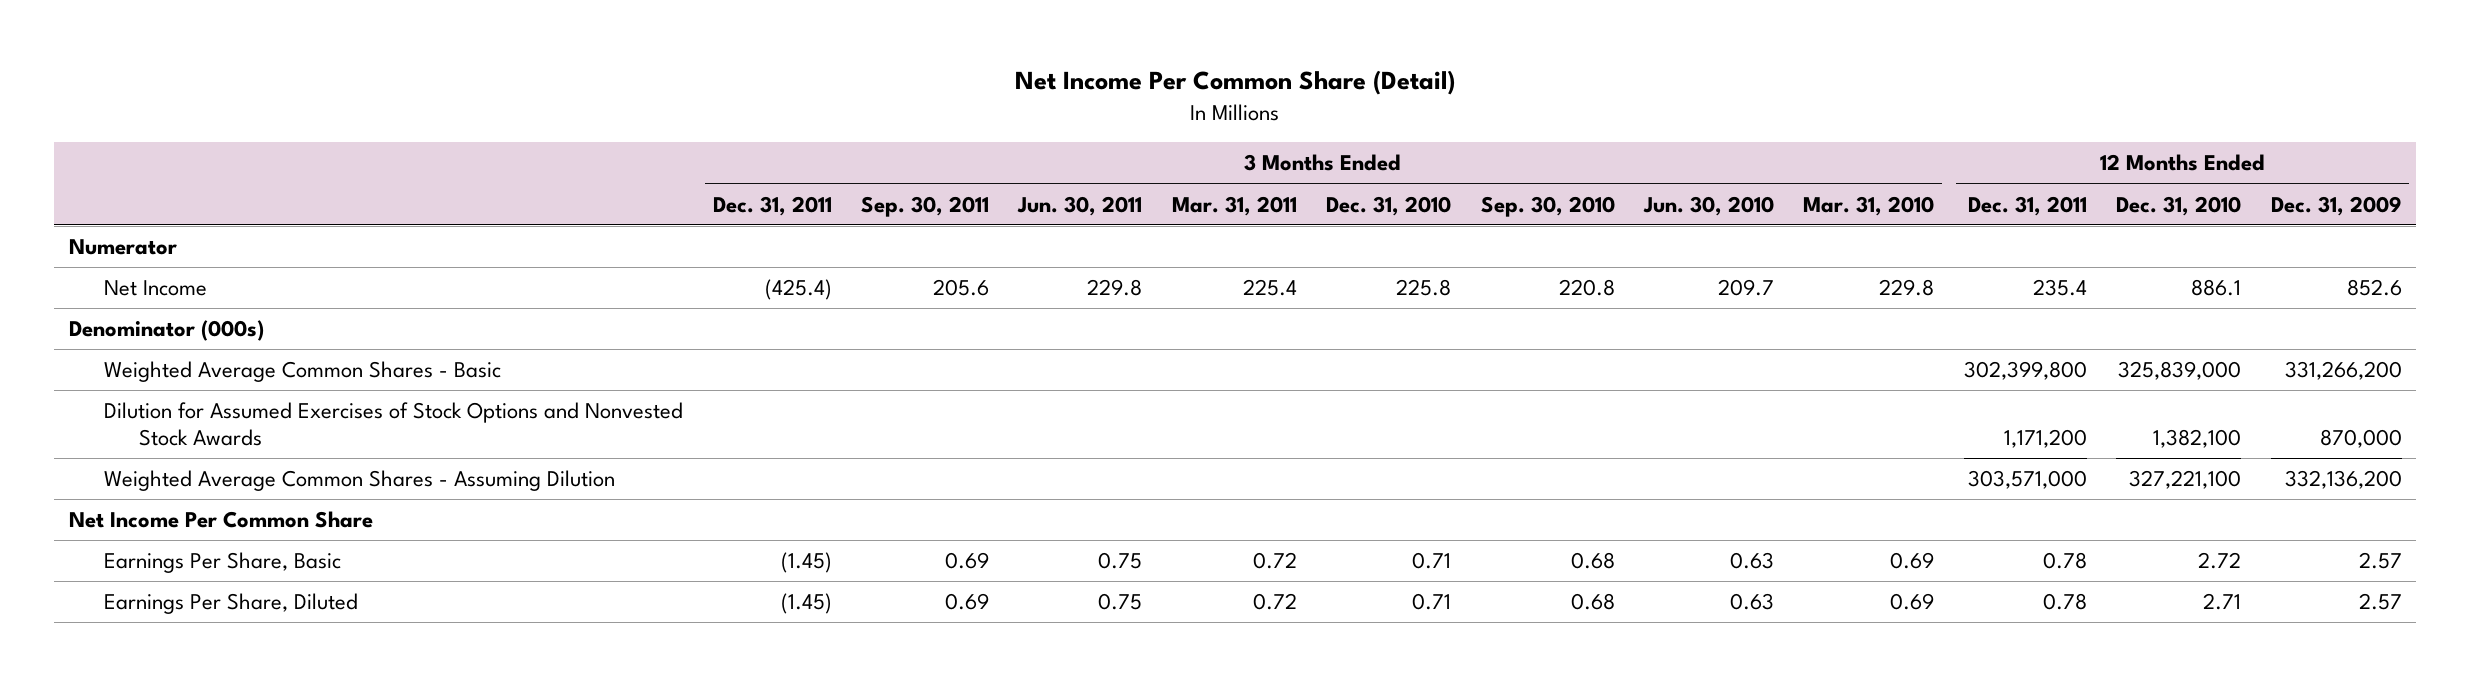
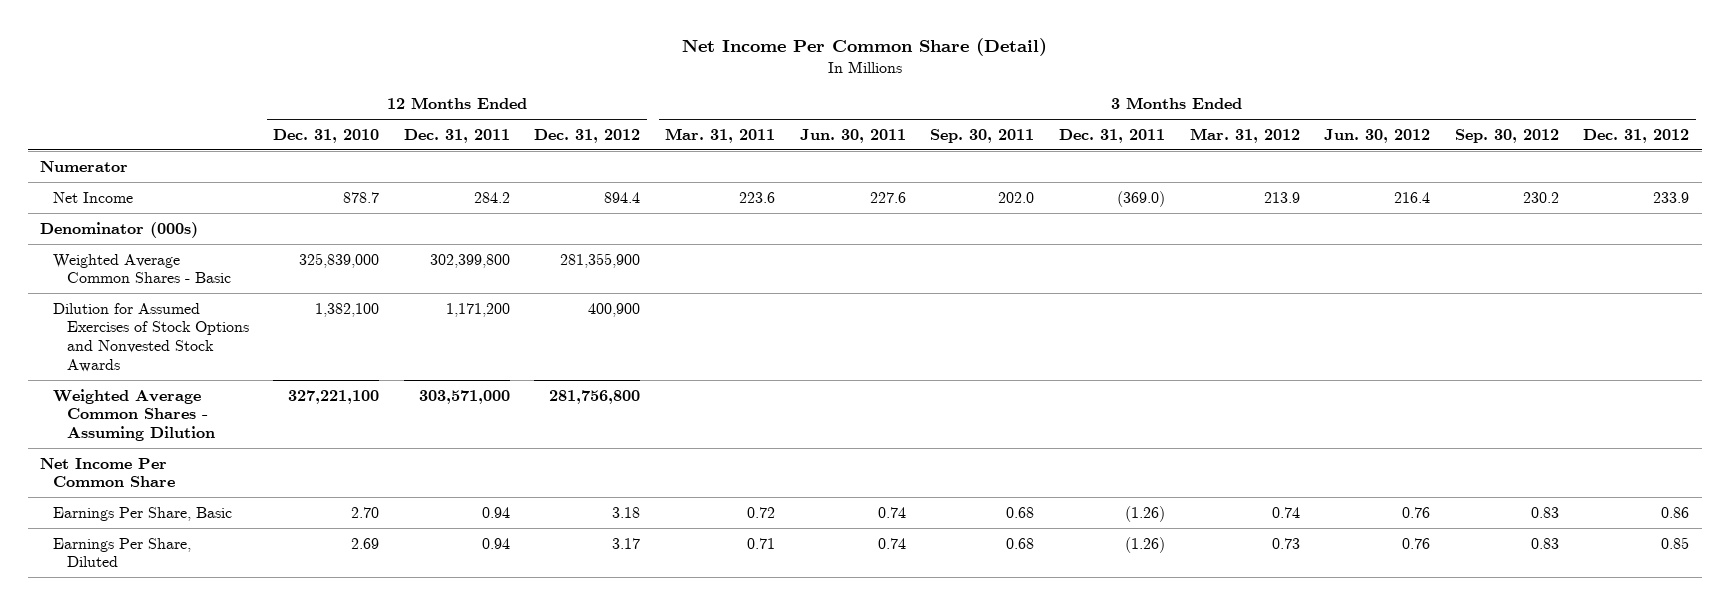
- | 3 Months Ended Dec. 31, 2011 | 3 Months Ended Sep. 30, 2011 | 3 Months Ended Jun. 30, 2011 | 3 Months Ended Mar. 31, 2011 | 3 Months Ended Dec. 31, 2010 | 3 Months Ended Sep. 30, 2010 | 3 Months Ended Jun. 30, 2010 | 3 Months Ended Mar. 31, 2010 | 12 Months Ended Dec. 31, 2011 | 12 Months Ended Dec. 31, 2010 | 12 Months Ended Dec. 31, 2009
+ | 12 Months Ended Dec. 31, 2010 | 12 Months Ended Dec. 31, 2011 | 12 Months Ended Dec. 31, 2012 | 3 Months Ended Mar. 31, 2011 | 3 Months Ended Jun. 30, 2011 | 3 Months Ended Sep. 30, 2011 | 3 Months Ended Dec. 31, 2011 | 3 Months Ended Mar. 31, 2012 | 3 Months Ended Jun. 30, 2012 | 3 Months Ended Sep. 30, 2012 | 3 Months Ended Dec. 31, 2012
- Net Income | (425.4) | 205.6 | 229.8 | 225.4 | 225.8 | 220.8 | 209.7 | 229.8 | 235.4 | 886.1 | 852.6
+ Net Income | 878.7 | 284.2 | 894.4 | 223.6 | 227.6 | 202.0 | (369.0) | 213.9 | 216.4 | 230.2 | 233.9
- Earnings Per Share, Basic | (1.45) | 0.69 | 0.75 | 0.72 | 0.71 | 0.68 | 0.63 | 0.69 | 0.78 | 2.72 | 2.57
- Earnings Per Share, Diluted | (1.45) | 0.69 | 0.75 | 0.72 | 0.71 | 0.68 | 0.63 | 0.69 | 0.78 | 2.71 | 2.57
+ Earnings Per Share, Basic | 2.70 | 0.94 | 3.18 | 0.72 | 0.74 | 0.68 | (1.26) | 0.74 | 0.76 | 0.83 | 0.86
+ Earnings Per Share, Diluted | 2.69 | 0.94 | 3.17 | 0.71 | 0.74 | 0.68 | (1.26) | 0.73 | 0.76 | 0.83 | 0.85

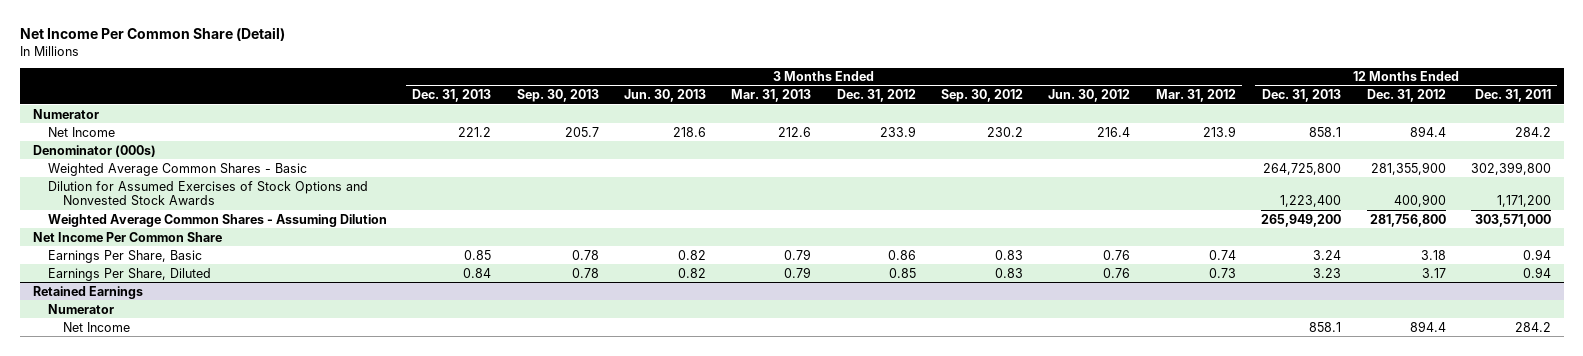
- | 12 Months Ended Dec. 31, 2010 | 12 Months Ended Dec. 31, 2011 | 12 Months Ended Dec. 31, 2012 | 3 Months Ended Mar. 31, 2011 | 3 Months Ended Jun. 30, 2011 | 3 Months Ended Sep. 30, 2011 | 3 Months Ended Dec. 31, 2011 | 3 Months Ended Mar. 31, 2012 | 3 Months Ended Jun. 30, 2012 | 3 Months Ended Sep. 30, 2012 | 3 Months Ended Dec. 31, 2012
+ | 3 Months Ended Dec. 31, 2013 | 3 Months Ended Sep. 30, 2013 | 3 Months Ended Jun. 30, 2013 | 3 Months Ended Mar. 31, 2013 | 3 Months Ended Dec. 31, 2012 | 3 Months Ended Sep. 30, 2012 | 3 Months Ended Jun. 30, 2012 | 3 Months Ended Mar. 31, 2012 | 12 Months Ended Dec. 31, 2013 | 12 Months Ended Dec. 31, 2012 | 12 Months Ended Dec. 31, 2011
+ Retained Earnings
+ Numerator
+ Net Income | | | | | | | | | 858.1 | 894.4 | 284.2

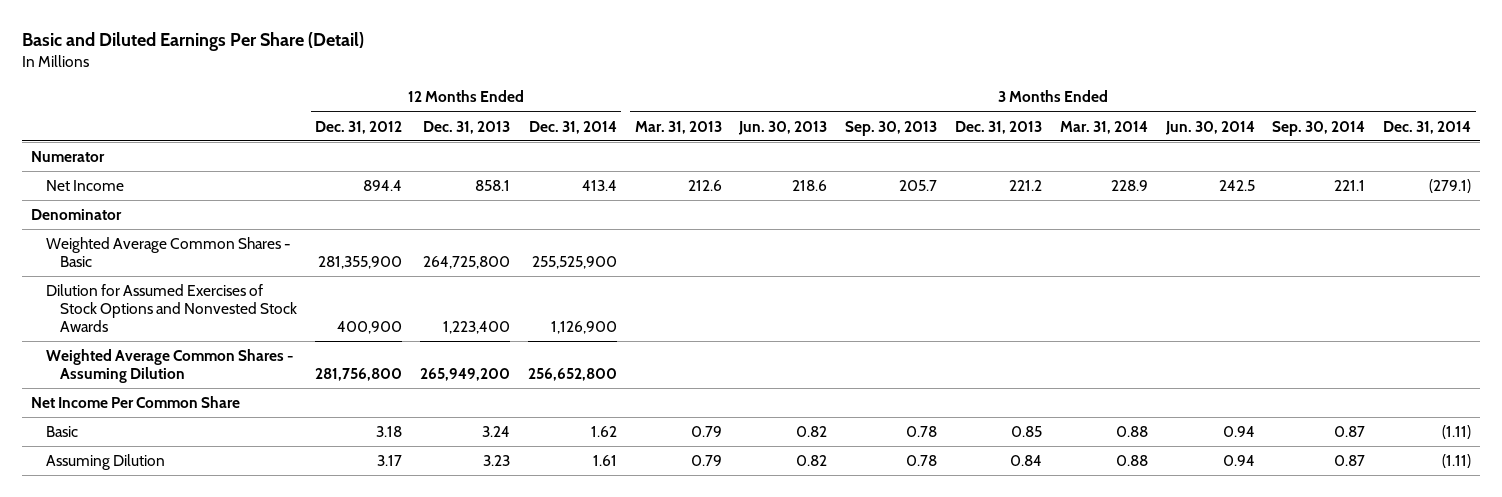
- Net Income Per Common Share (Detail)
+ Basic and Diluted Earnings Per Share (Detail)
- | 3 Months Ended Dec. 31, 2013 | 3 Months Ended Sep. 30, 2013 | 3 Months Ended Jun. 30, 2013 | 3 Months Ended Mar. 31, 2013 | 3 Months Ended Dec. 31, 2012 | 3 Months Ended Sep. 30, 2012 | 3 Months Ended Jun. 30, 2012 | 3 Months Ended Mar. 31, 2012 | 12 Months Ended Dec. 31, 2013 | 12 Months Ended Dec. 31, 2012 | 12 Months Ended Dec. 31, 2011
+ | 12 Months Ended Dec. 31, 2012 | 12 Months Ended Dec. 31, 2013 | 12 Months Ended Dec. 31, 2014 | 3 Months Ended Mar. 31, 2013 | 3 Months Ended Jun. 30, 2013 | 3 Months Ended Sep. 30, 2013 | 3 Months Ended Dec. 31, 2013 | 3 Months Ended Mar. 31, 2014 | 3 Months Ended Jun. 30, 2014 | 3 Months Ended Sep. 30, 2014 | 3 Months Ended Dec. 31, 2014
- Denominator (000s)
+ Denominator
- Earnings Per Share, Basic | 0.85 | 0.78 | 0.82 | 0.79 | 0.86 | 0.83 | 0.76 | 0.74 | 3.24 | 3.18 | 0.94
- Earnings Per Share, Diluted | 0.84 | 0.78 | 0.82 | 0.79 | 0.85 | 0.83 | 0.76 | 0.73 | 3.23 | 3.17 | 0.94
- Retained Earnings
- Numerator
- Net Income | | | | | | | | | 858.1 | 894.4 | 284.2
+ Basic | 3.18 | 3.24 | 1.62 | 0.79 | 0.82 | 0.78 | 0.85 | 0.88 | 0.94 | 0.87 | (1.11)
+ Assuming Dilution | 3.17 | 3.23 | 1.61 | 0.79 | 0.82 | 0.78 | 0.84 | 0.88 | 0.94 | 0.87 | (1.11)

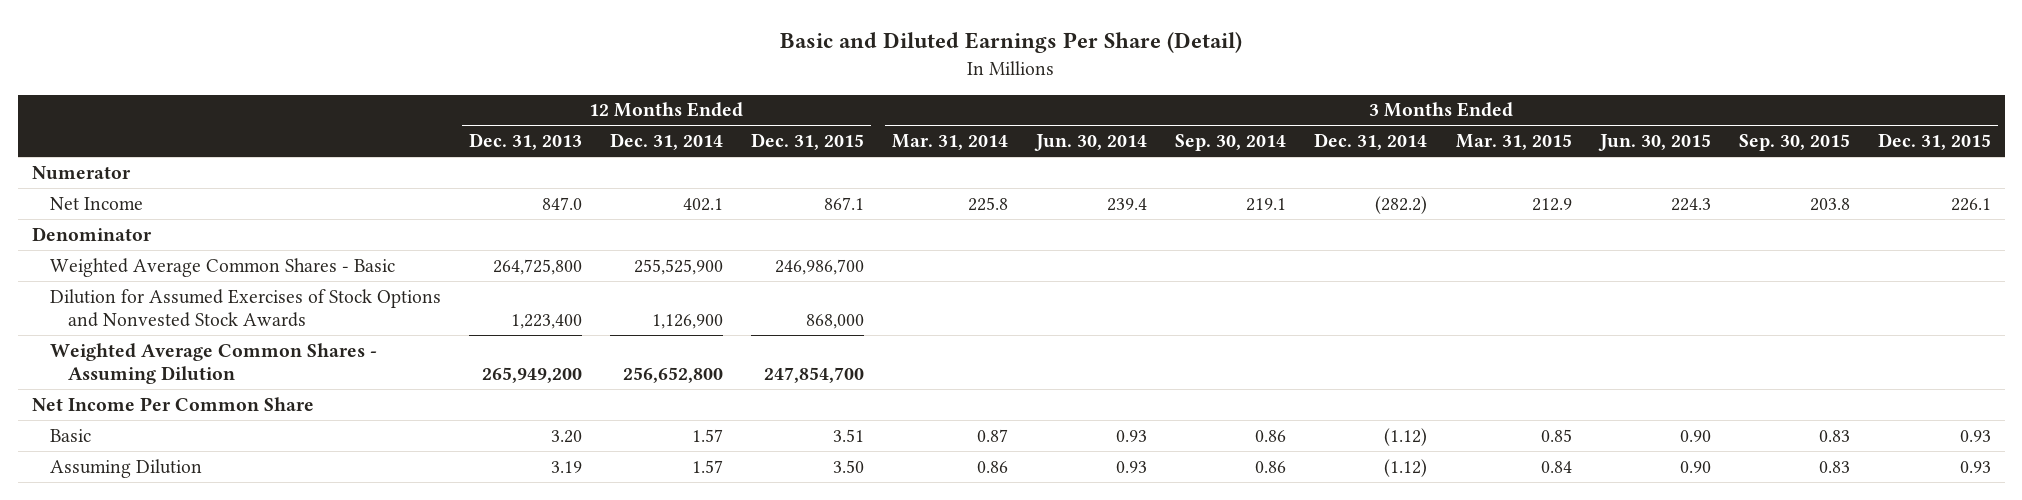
- | 12 Months Ended Dec. 31, 2012 | 12 Months Ended Dec. 31, 2013 | 12 Months Ended Dec. 31, 2014 | 3 Months Ended Mar. 31, 2013 | 3 Months Ended Jun. 30, 2013 | 3 Months Ended Sep. 30, 2013 | 3 Months Ended Dec. 31, 2013 | 3 Months Ended Mar. 31, 2014 | 3 Months Ended Jun. 30, 2014 | 3 Months Ended Sep. 30, 2014 | 3 Months Ended Dec. 31, 2014
+ | 12 Months Ended Dec. 31, 2013 | 12 Months Ended Dec. 31, 2014 | 12 Months Ended Dec. 31, 2015 | 3 Months Ended Mar. 31, 2014 | 3 Months Ended Jun. 30, 2014 | 3 Months Ended Sep. 30, 2014 | 3 Months Ended Dec. 31, 2014 | 3 Months Ended Mar. 31, 2015 | 3 Months Ended Jun. 30, 2015 | 3 Months Ended Sep. 30, 2015 | 3 Months Ended Dec. 31, 2015
- Net Income | 894.4 | 858.1 | 413.4 | 212.6 | 218.6 | 205.7 | 221.2 | 228.9 | 242.5 | 221.1 | (279.1)
+ Net Income | 847.0 | 402.1 | 867.1 | 225.8 | 239.4 | 219.1 | (282.2) | 212.9 | 224.3 | 203.8 | 226.1
- Basic | 3.18 | 3.24 | 1.62 | 0.79 | 0.82 | 0.78 | 0.85 | 0.88 | 0.94 | 0.87 | (1.11)
- Assuming Dilution | 3.17 | 3.23 | 1.61 | 0.79 | 0.82 | 0.78 | 0.84 | 0.88 | 0.94 | 0.87 | (1.11)
+ Basic | 3.20 | 1.57 | 3.51 | 0.87 | 0.93 | 0.86 | (1.12) | 0.85 | 0.90 | 0.83 | 0.93
+ Assuming Dilution | 3.19 | 1.57 | 3.50 | 0.86 | 0.93 | 0.86 | (1.12) | 0.84 | 0.90 | 0.83 | 0.93

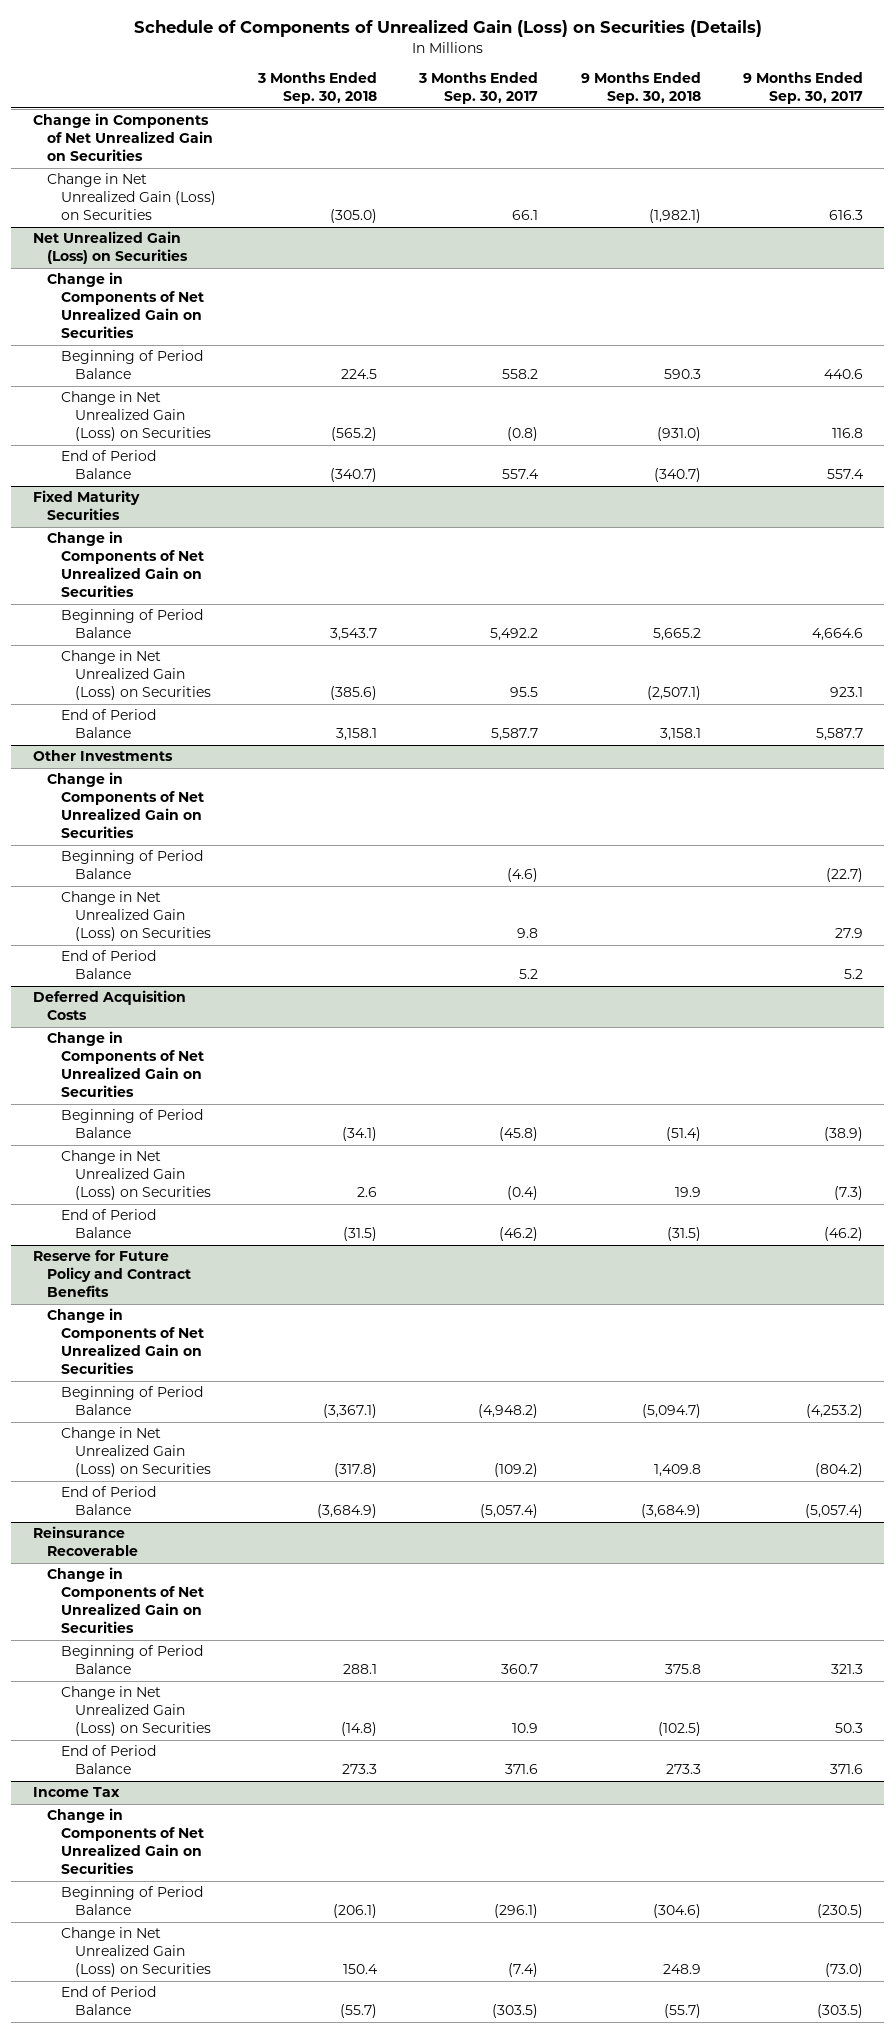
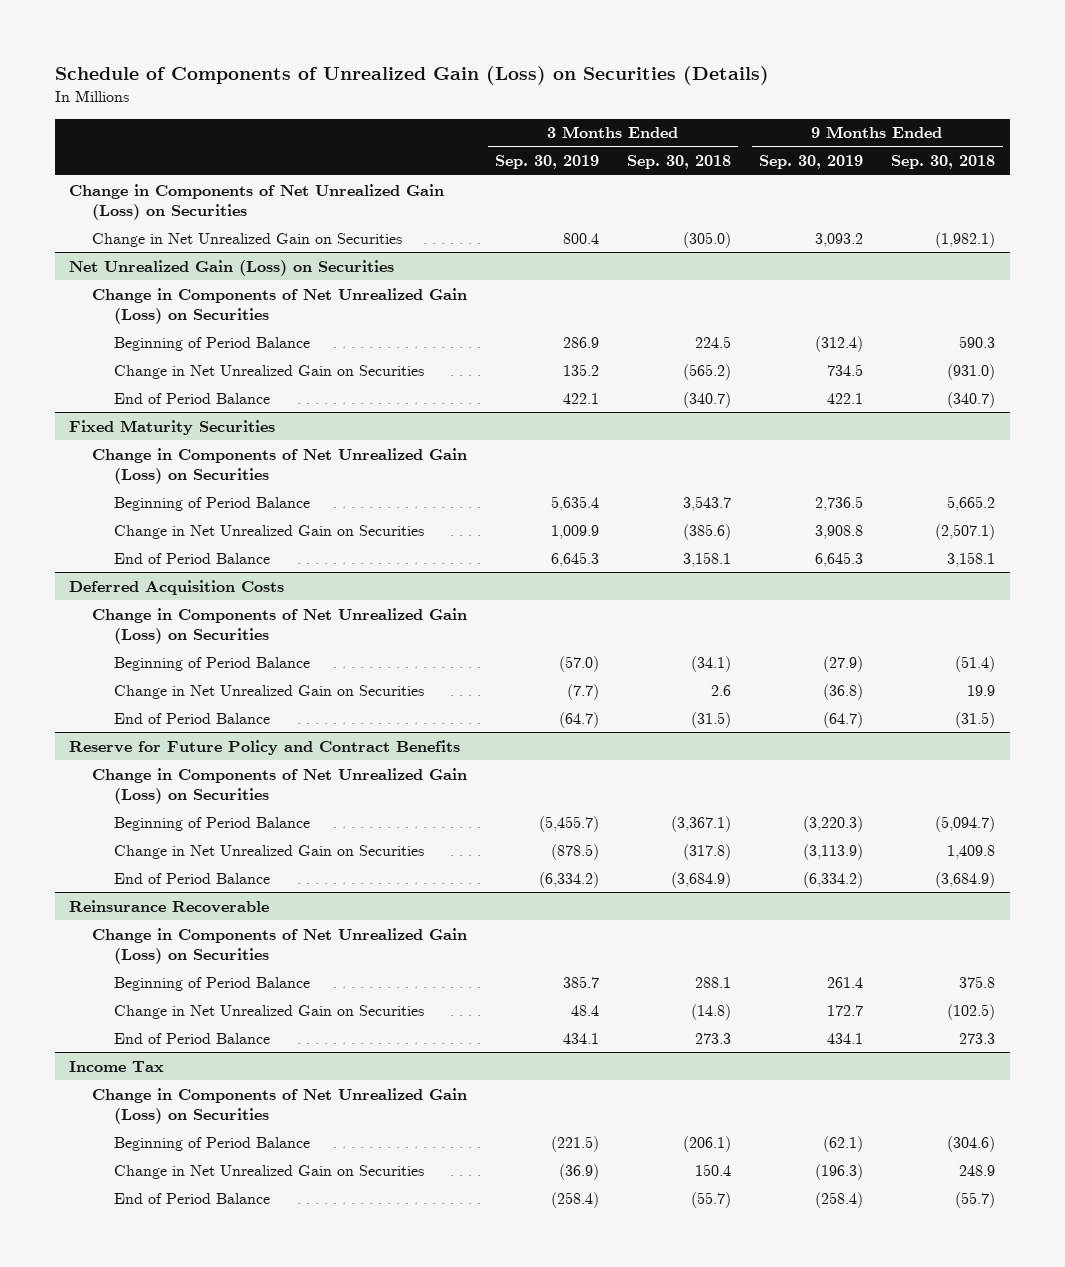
- | 3 Months Ended Sep. 30, 2018 | 3 Months Ended Sep. 30, 2017 | 9 Months Ended Sep. 30, 2018 | 9 Months Ended Sep. 30, 2017
+ | 3 Months Ended Sep. 30, 2019 | 3 Months Ended Sep. 30, 2018 | 9 Months Ended Sep. 30, 2019 | 9 Months Ended Sep. 30, 2018
- Change in Components of Net Unrealized Gain on Securities
- Change in Net Unrealized Gain (Loss) on Securities | (305.0) | 66.1 | (1,982.1) | 616.3
+ Change in Components of Net Unrealized Gain (Loss) on Securities
+ Change in Net Unrealized Gain on Securities | 800.4 | (305.0) | 3,093.2 | (1,982.1)
@ Net Unrealized Gain (Loss) on Securities
- Change in Components of Net Unrealized Gain on Securities
+ Change in Components of Net Unrealized Gain (Loss) on Securities
- Change in Net Unrealized Gain (Loss) on Securities | (565.2) | (0.8) | (931.0) | 116.8
+ Change in Net Unrealized Gain on Securities | 135.2 | (565.2) | 734.5 | (931.0)
@ Fixed Maturity Securities
- Change in Components of Net Unrealized Gain on Securities
+ Change in Components of Net Unrealized Gain (Loss) on Securities
- Change in Net Unrealized Gain (Loss) on Securities | (385.6) | 95.5 | (2,507.1) | 923.1
+ Change in Net Unrealized Gain on Securities | 1,009.9 | (385.6) | 3,908.8 | (2,507.1)
- Other Investments
- Change in Components of Net Unrealized Gain on Securities
- Beginning of Period Balance | | (4.6) | | (22.7)
- Change in Net Unrealized Gain (Loss) on Securities | | 9.8 | | 27.9
- End of Period Balance | | 5.2 | | 5.2
@ Deferred Acquisition Costs
- Change in Components of Net Unrealized Gain on Securities
+ Change in Components of Net Unrealized Gain (Loss) on Securities
- Change in Net Unrealized Gain (Loss) on Securities | 2.6 | (0.4) | 19.9 | (7.3)
+ Change in Net Unrealized Gain on Securities | (7.7) | 2.6 | (36.8) | 19.9
@ Reserve for Future Policy and Contract Benefits
- Change in Components of Net Unrealized Gain on Securities
+ Change in Components of Net Unrealized Gain (Loss) on Securities
- Change in Net Unrealized Gain (Loss) on Securities | (317.8) | (109.2) | 1,409.8 | (804.2)
+ Change in Net Unrealized Gain on Securities | (878.5) | (317.8) | (3,113.9) | 1,409.8
@ Reinsurance Recoverable
- Change in Components of Net Unrealized Gain on Securities
+ Change in Components of Net Unrealized Gain (Loss) on Securities
- Change in Net Unrealized Gain (Loss) on Securities | (14.8) | 10.9 | (102.5) | 50.3
+ Change in Net Unrealized Gain on Securities | 48.4 | (14.8) | 172.7 | (102.5)
@ Income Tax
- Change in Components of Net Unrealized Gain on Securities
+ Change in Components of Net Unrealized Gain (Loss) on Securities
- Change in Net Unrealized Gain (Loss) on Securities | 150.4 | (7.4) | 248.9 | (73.0)
+ Change in Net Unrealized Gain on Securities | (36.9) | 150.4 | (196.3) | 248.9

